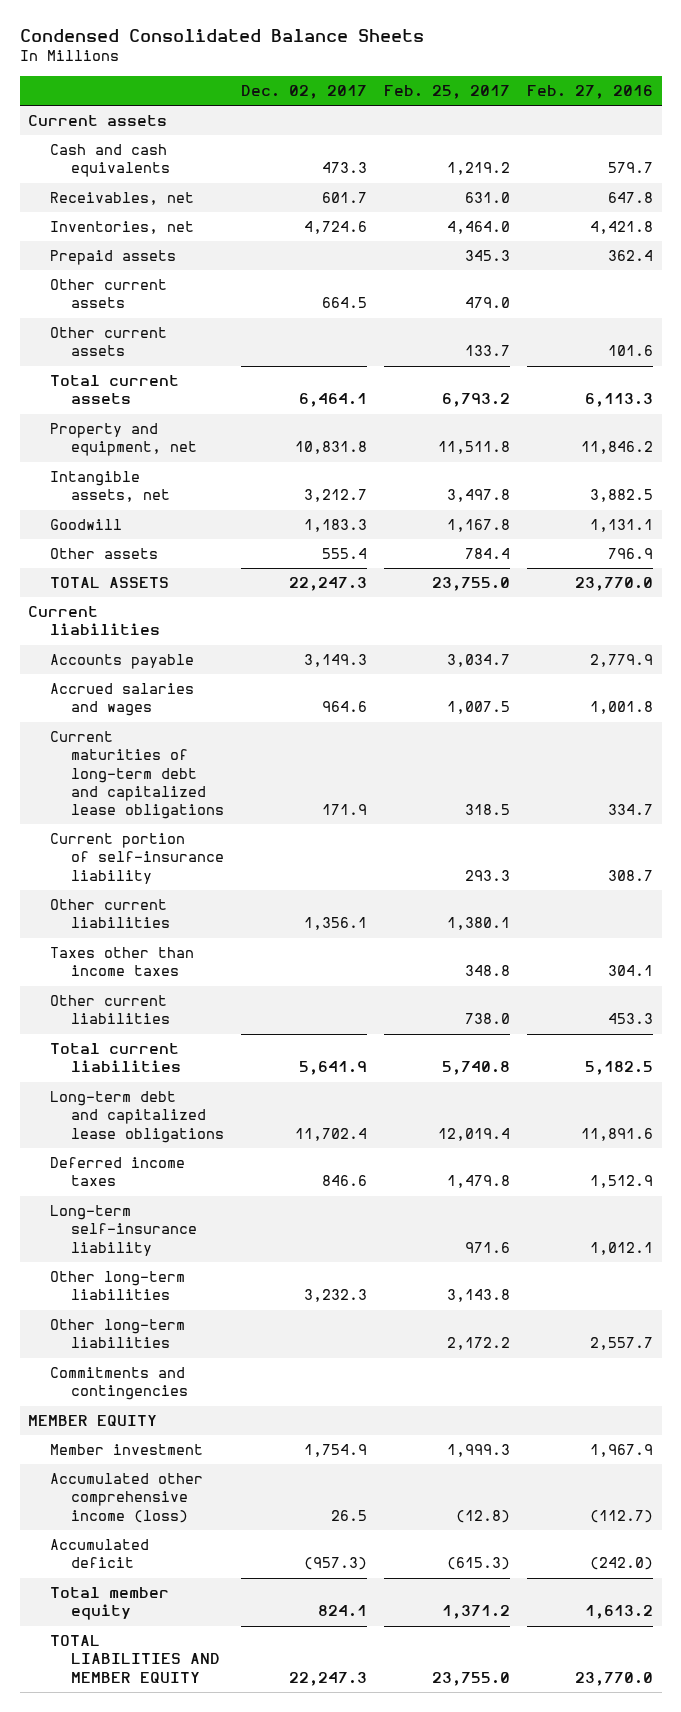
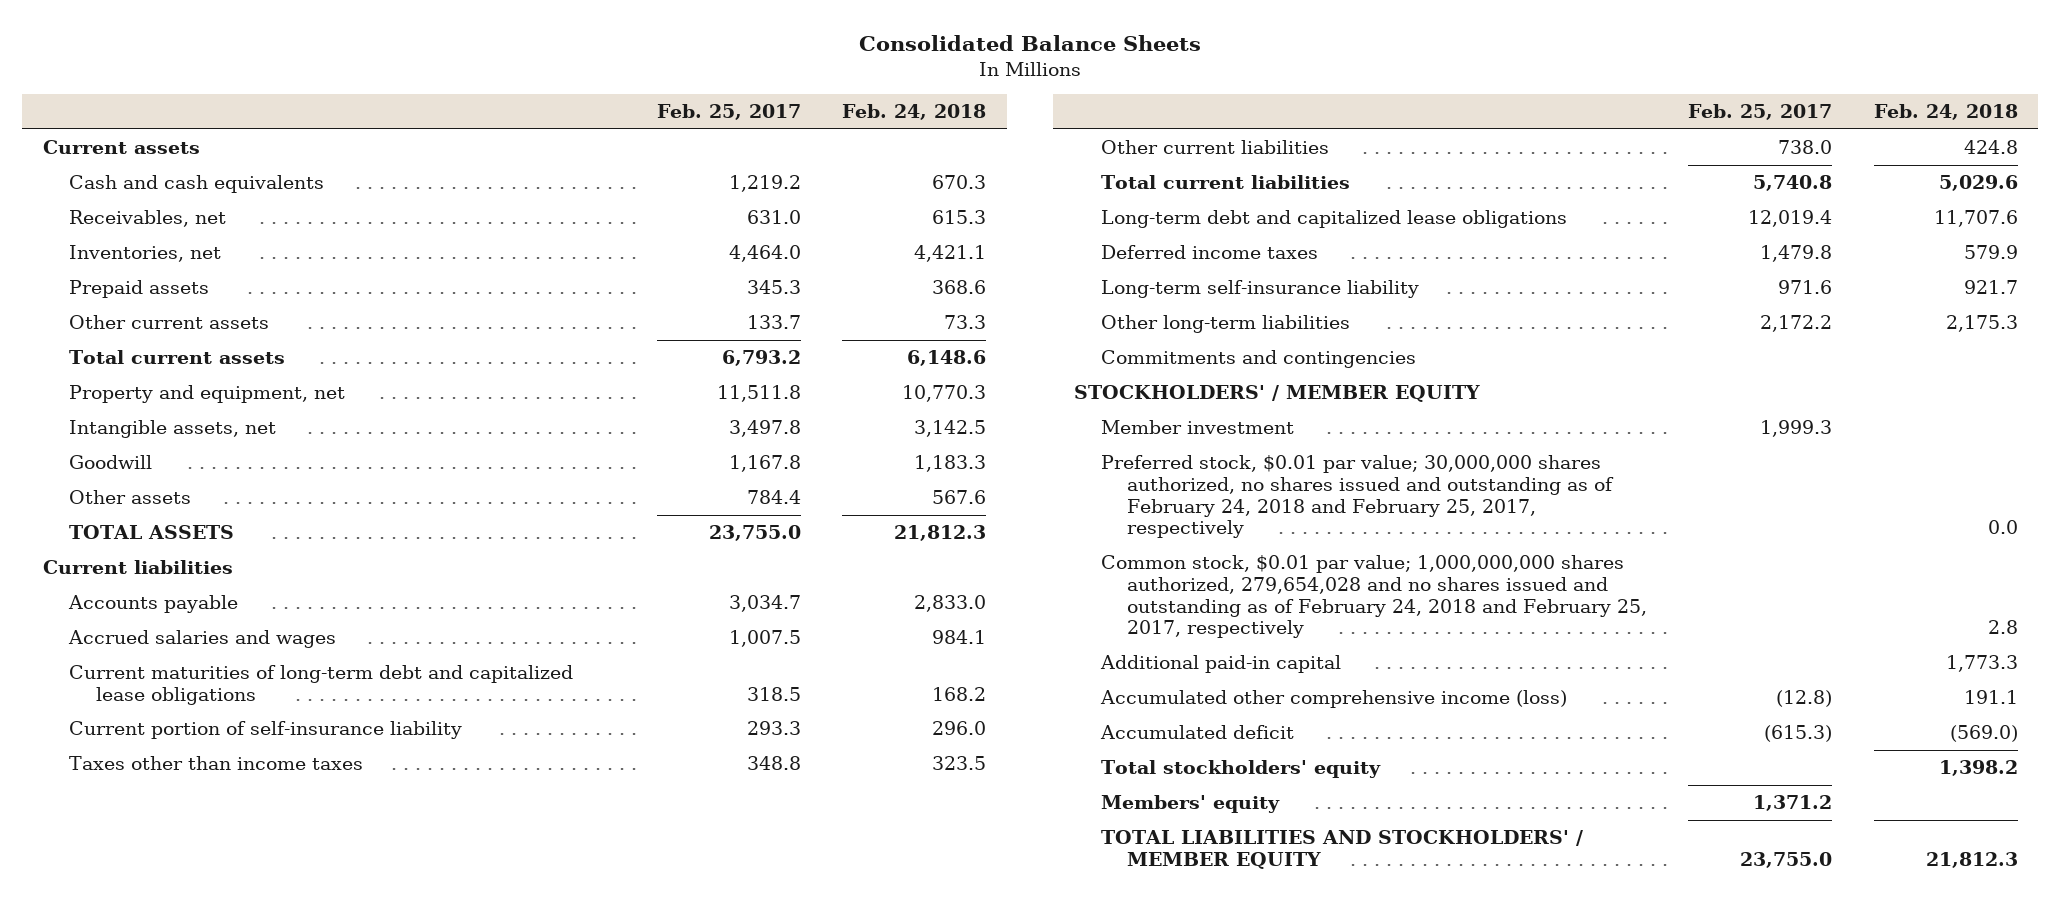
- Condensed Consolidated Balance Sheets
+ Consolidated Balance Sheets
- | Dec. 02, 2017 | Feb. 25, 2017 | Feb. 27, 2016
+ | Feb. 25, 2017 | Feb. 24, 2018
- Other current assets | 664.5 | 479.0 |
- Other current liabilities | 1,356.1 | 1,380.1 |
- Other long-term liabilities | 3,232.3 | 3,143.8 |
- MEMBER EQUITY
+ STOCKHOLDERS' / MEMBER EQUITY
+ Preferred stock, $0.01 par value; 30,000,000 shares authorized, no shares issued and outstanding as of February 24, 2018 and February 25, 2017, respectively | | 0.0
+ Common stock, $0.01 par value; 1,000,000,000 shares authorized, 279,654,028 and no shares issued and outstanding as of February 24, 2018 and February 25, 2017, respectively | | 2.8
+ Additional paid-in capital | | 1,773.3
- Total member equity | 824.1 | 1,371.2 | 1,613.2
- TOTAL LIABILITIES AND MEMBER EQUITY | 22,247.3 | 23,755.0 | 23,770.0
+ Total stockholders' equity | | 1,398.2
+ Members' equity | 1,371.2 |
+ TOTAL LIABILITIES AND STOCKHOLDERS' / MEMBER EQUITY | 23,755.0 | 21,812.3

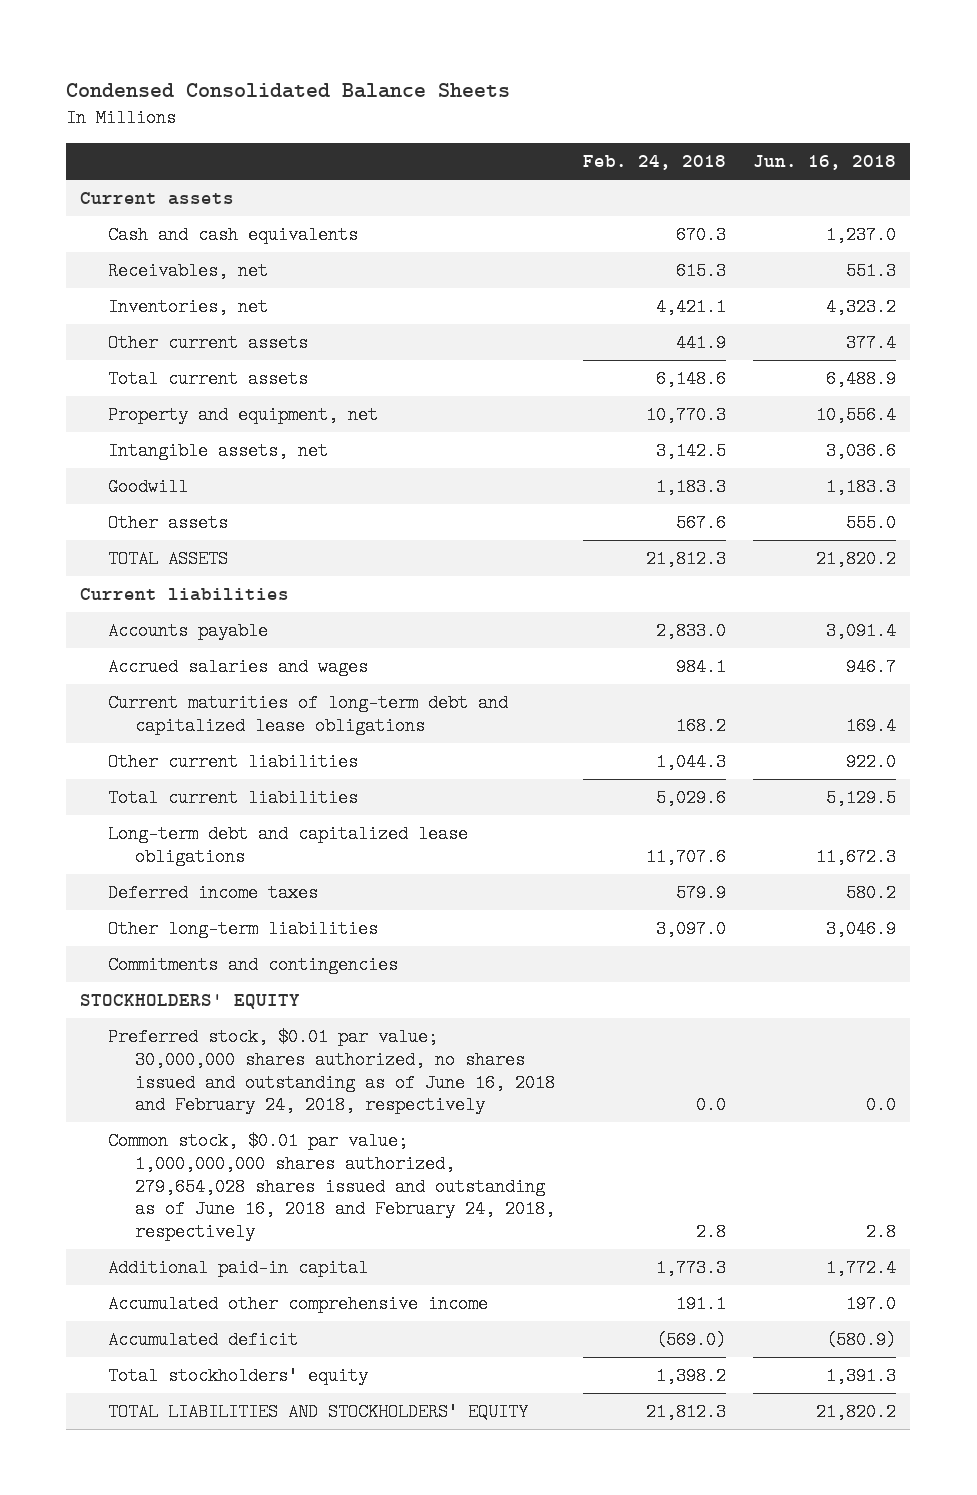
- Consolidated Balance Sheets
+ Condensed Consolidated Balance Sheets
- | Feb. 25, 2017 | Feb. 24, 2018
+ | Feb. 24, 2018 | Jun. 16, 2018
- Prepaid assets | 345.3 | 368.6
- Other current assets | 133.7 | 73.3
+ Other current assets | 441.9 | 377.4
- Current portion of self-insurance liability | 293.3 | 296.0
- Taxes other than income taxes | 348.8 | 323.5
- Other current liabilities | 738.0 | 424.8
+ Other current liabilities | 1,044.3 | 922.0
- Long-term self-insurance liability | 971.6 | 921.7
- Other long-term liabilities | 2,172.2 | 2,175.3
+ Other long-term liabilities | 3,097.0 | 3,046.9
- STOCKHOLDERS' / MEMBER EQUITY
- Member investment | 1,999.3 |
- Preferred stock, $0.01 par value; 30,000,000 shares authorized, no shares issued and outstanding as of February 24, 2018 and February 25, 2017, respectively | | 0.0
- Common stock, $0.01 par value; 1,000,000,000 shares authorized, 279,654,028 and no shares issued and outstanding as of February 24, 2018 and February 25, 2017, respectively | | 2.8
+ STOCKHOLDERS' EQUITY
+ Preferred stock, $0.01 par value; 30,000,000 shares authorized, no shares issued and outstanding as of June 16, 2018 and February 24, 2018, respectively | 0.0 | 0.0
+ Common stock, $0.01 par value; 1,000,000,000 shares authorized, 279,654,028 shares issued and outstanding as of June 16, 2018 and February 24, 2018, respectively | 2.8 | 2.8
- Accumulated other comprehensive income (loss) | (12.8) | 191.1
+ Accumulated other comprehensive income | 191.1 | 197.0
- Members' equity | 1,371.2 |
- TOTAL LIABILITIES AND STOCKHOLDERS' / MEMBER EQUITY | 23,755.0 | 21,812.3
+ TOTAL LIABILITIES AND STOCKHOLDERS' EQUITY | 21,812.3 | 21,820.2

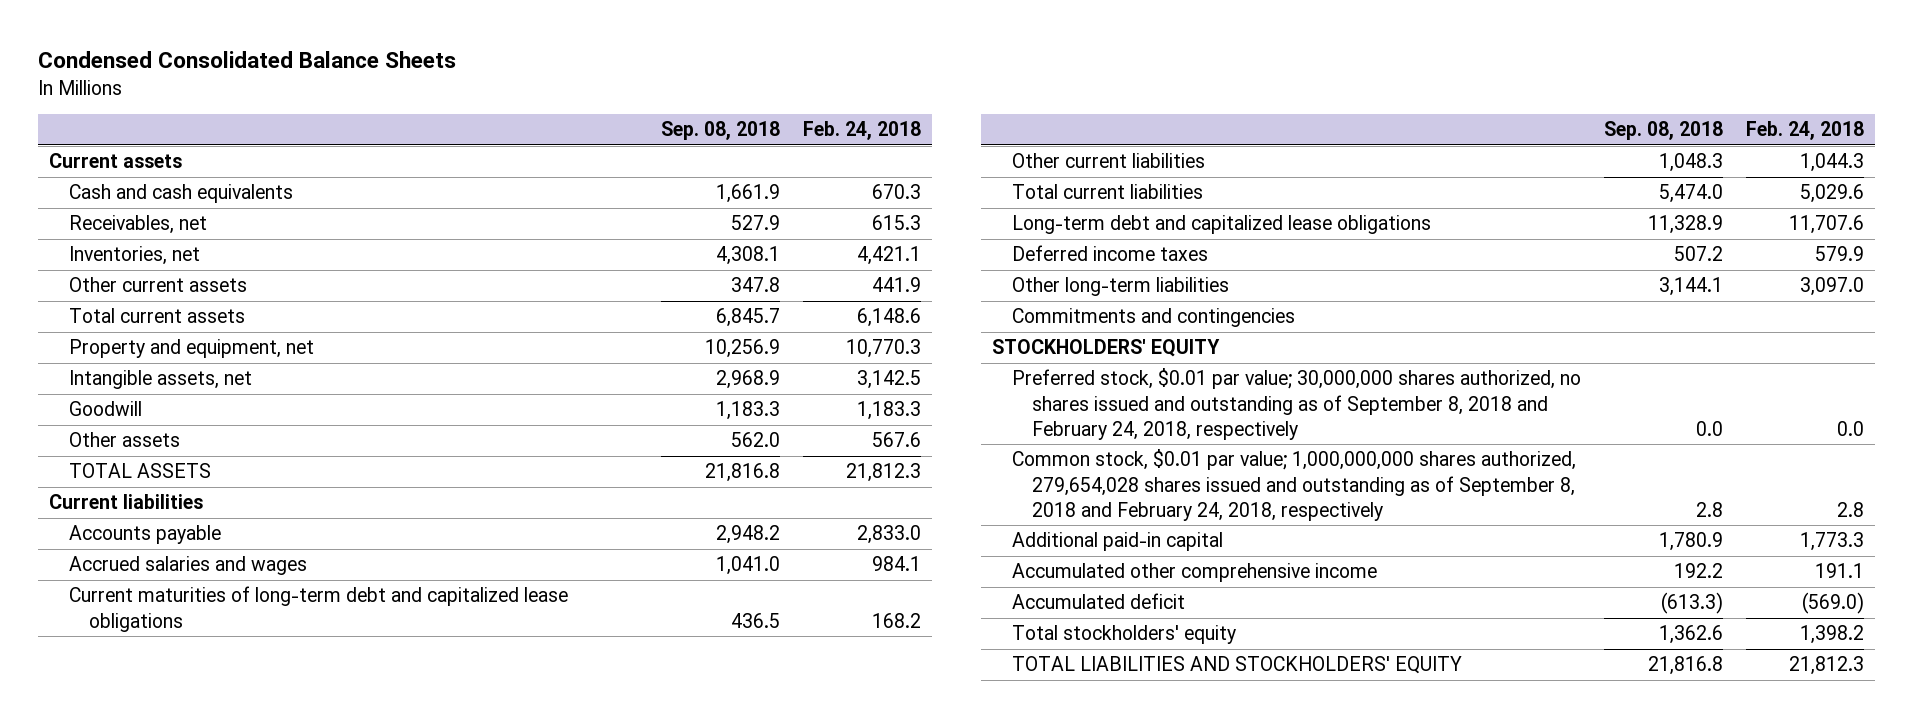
- | Feb. 24, 2018 | Jun. 16, 2018
+ | Sep. 08, 2018 | Feb. 24, 2018
- Preferred stock, $0.01 par value; 30,000,000 shares authorized, no shares issued and outstanding as of June 16, 2018 and February 24, 2018, respectively | 0.0 | 0.0
- Common stock, $0.01 par value; 1,000,000,000 shares authorized, 279,654,028 shares issued and outstanding as of June 16, 2018 and February 24, 2018, respectively | 2.8 | 2.8
+ Preferred stock, $0.01 par value; 30,000,000 shares authorized, no shares issued and outstanding as of September 8, 2018 and February 24, 2018, respectively | 0.0 | 0.0
+ Common stock, $0.01 par value; 1,000,000,000 shares authorized, 279,654,028 shares issued and outstanding as of September 8, 2018 and February 24, 2018, respectively | 2.8 | 2.8

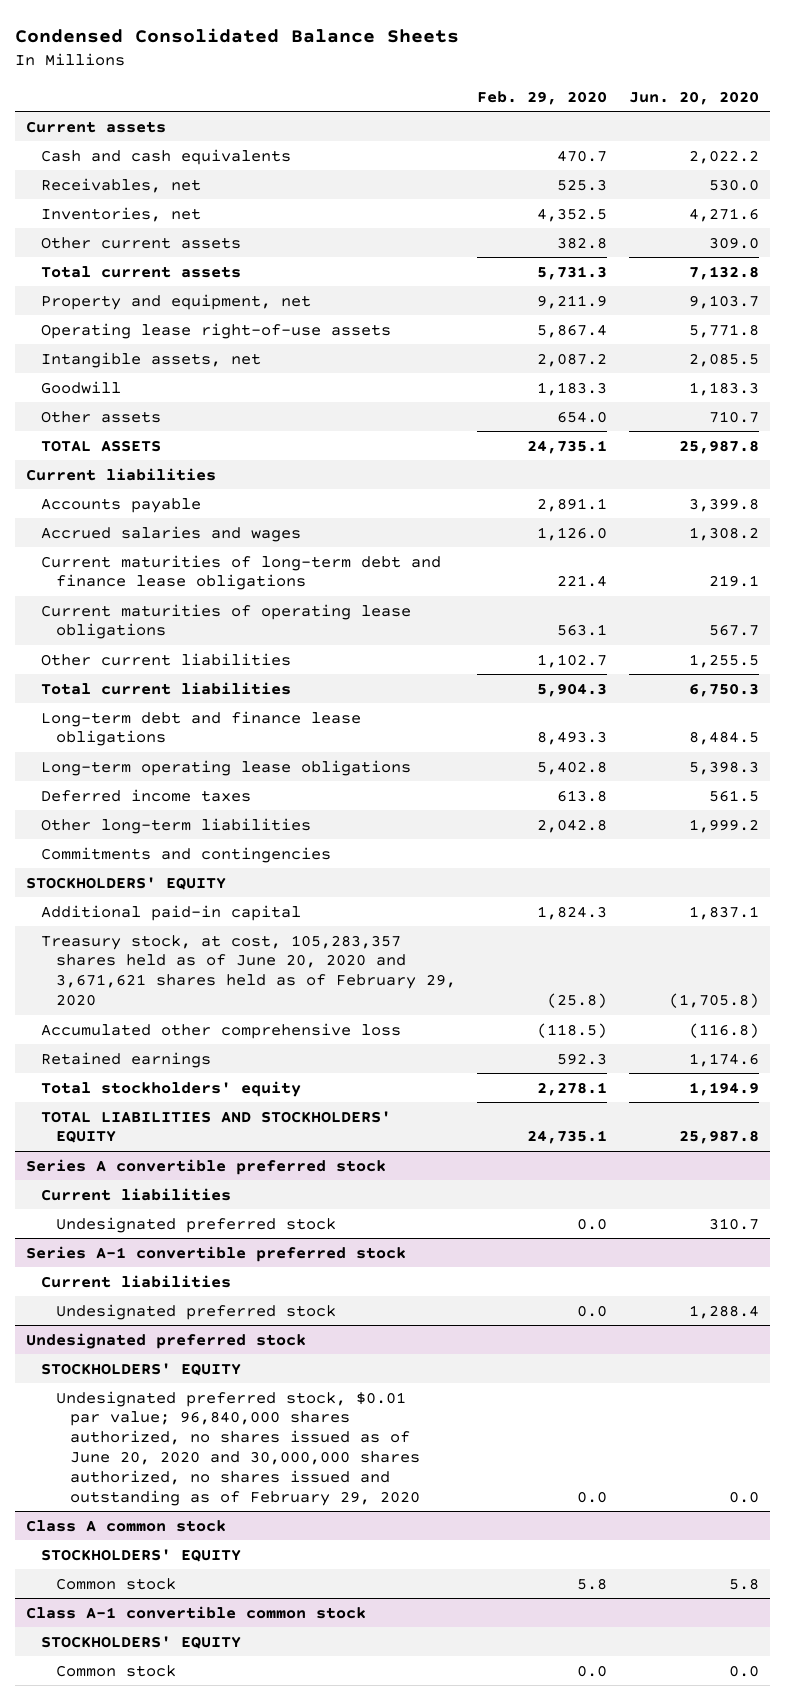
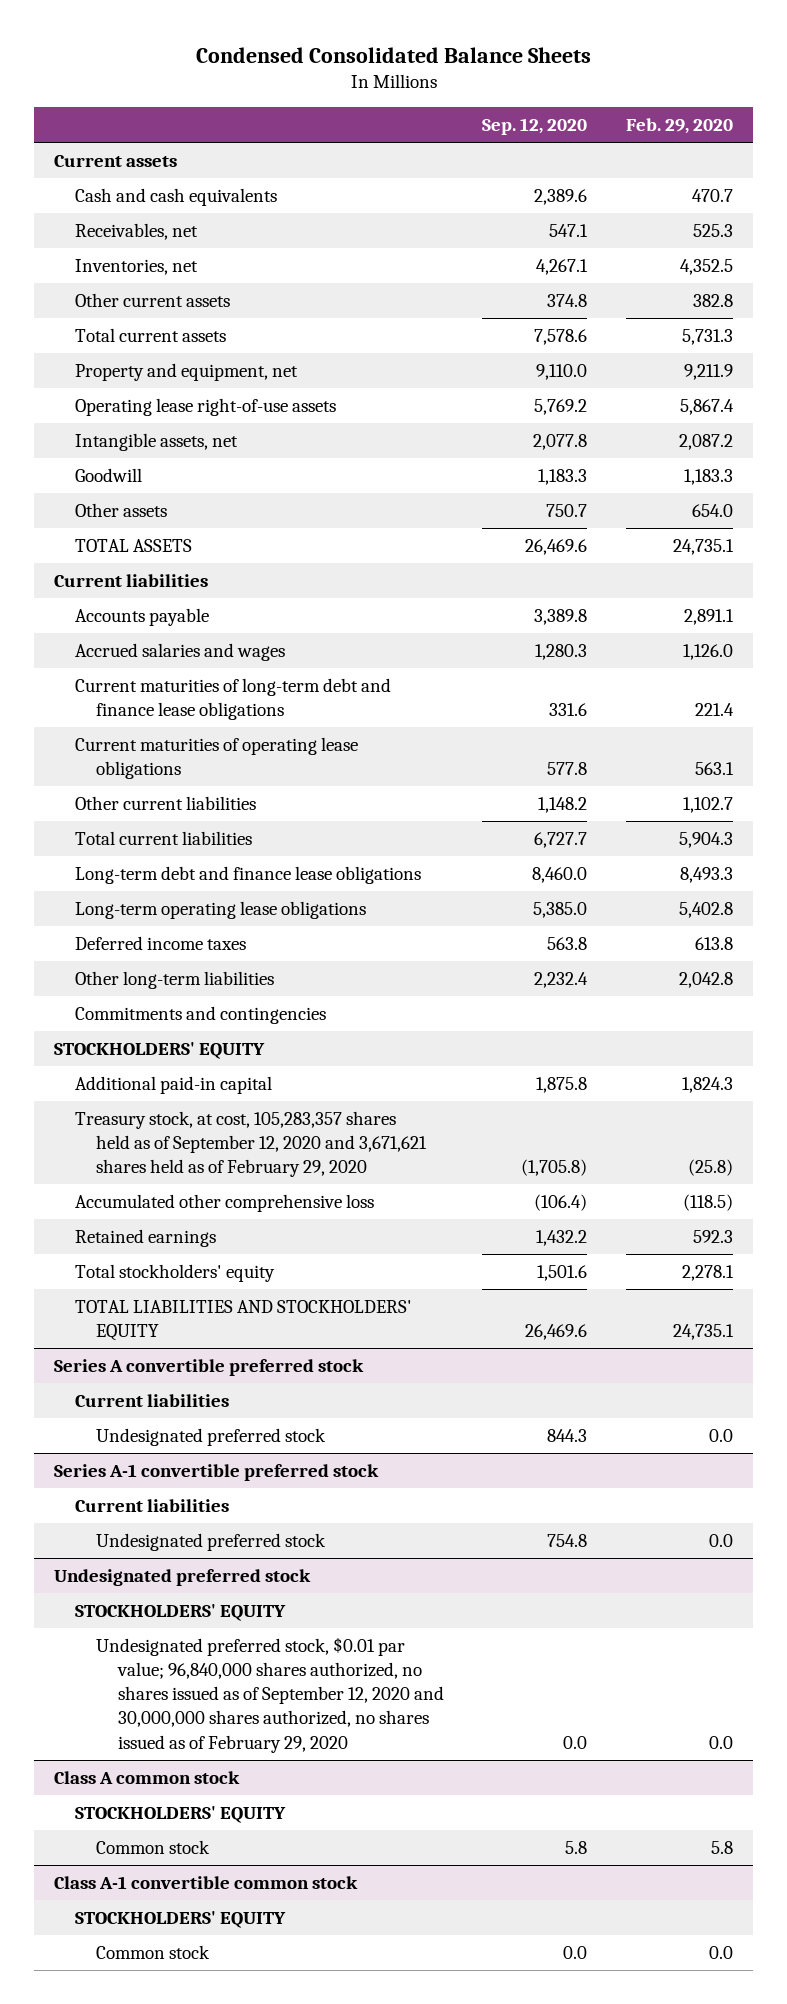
- | Feb. 29, 2020 | Jun. 20, 2020
+ | Sep. 12, 2020 | Feb. 29, 2020
- Treasury stock, at cost, 105,283,357 shares held as of June 20, 2020 and 3,671,621 shares held as of February 29, 2020 | (25.8) | (1,705.8)
+ Treasury stock, at cost, 105,283,357 shares held as of September 12, 2020 and 3,671,621 shares held as of February 29, 2020 | (1,705.8) | (25.8)
@ Undesignated preferred stock
- Undesignated preferred stock, $0.01 par value; 96,840,000 shares authorized, no shares issued as of June 20, 2020 and 30,000,000 shares authorized, no shares issued and outstanding as of February 29, 2020 | 0.0 | 0.0
+ Undesignated preferred stock, $0.01 par value; 96,840,000 shares authorized, no shares issued as of September 12, 2020 and 30,000,000 shares authorized, no shares issued as of February 29, 2020 | 0.0 | 0.0

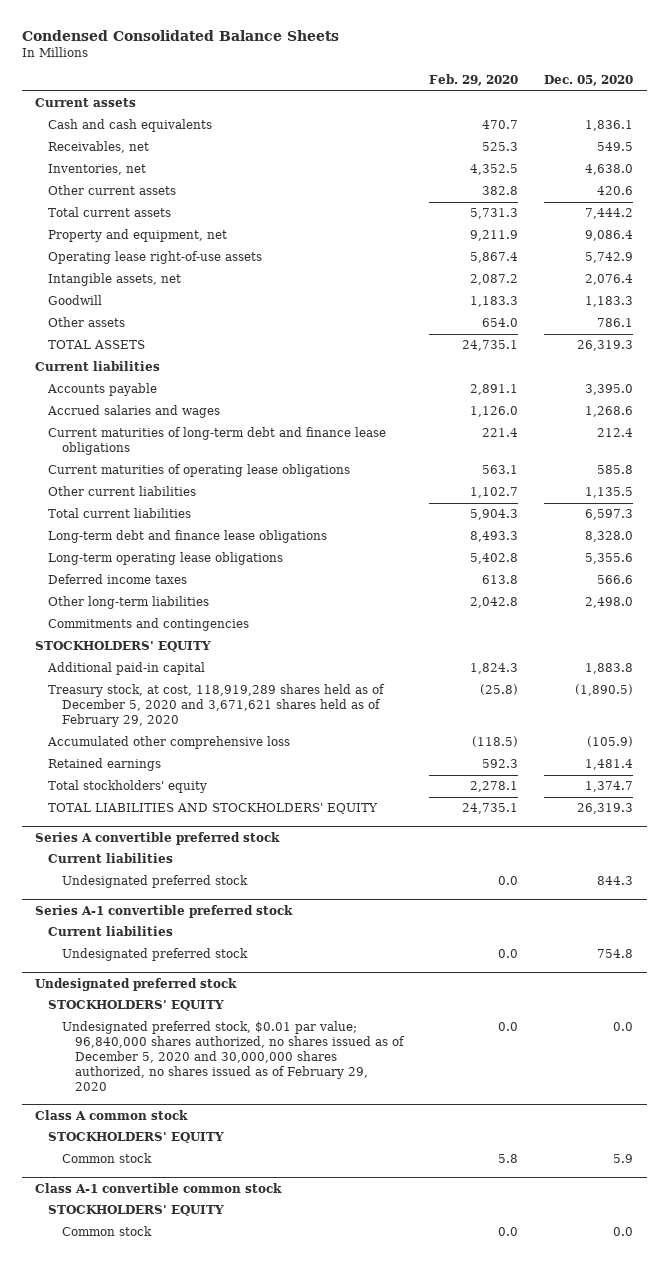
- | Sep. 12, 2020 | Feb. 29, 2020
+ | Feb. 29, 2020 | Dec. 05, 2020
- Treasury stock, at cost, 105,283,357 shares held as of September 12, 2020 and 3,671,621 shares held as of February 29, 2020 | (1,705.8) | (25.8)
+ Treasury stock, at cost, 118,919,289 shares held as of December 5, 2020 and 3,671,621 shares held as of February 29, 2020 | (25.8) | (1,890.5)
@ Undesignated preferred stock
- Undesignated preferred stock, $0.01 par value; 96,840,000 shares authorized, no shares issued as of September 12, 2020 and 30,000,000 shares authorized, no shares issued as of February 29, 2020 | 0.0 | 0.0
+ Undesignated preferred stock, $0.01 par value; 96,840,000 shares authorized, no shares issued as of December 5, 2020 and 30,000,000 shares authorized, no shares issued as of February 29, 2020 | 0.0 | 0.0

